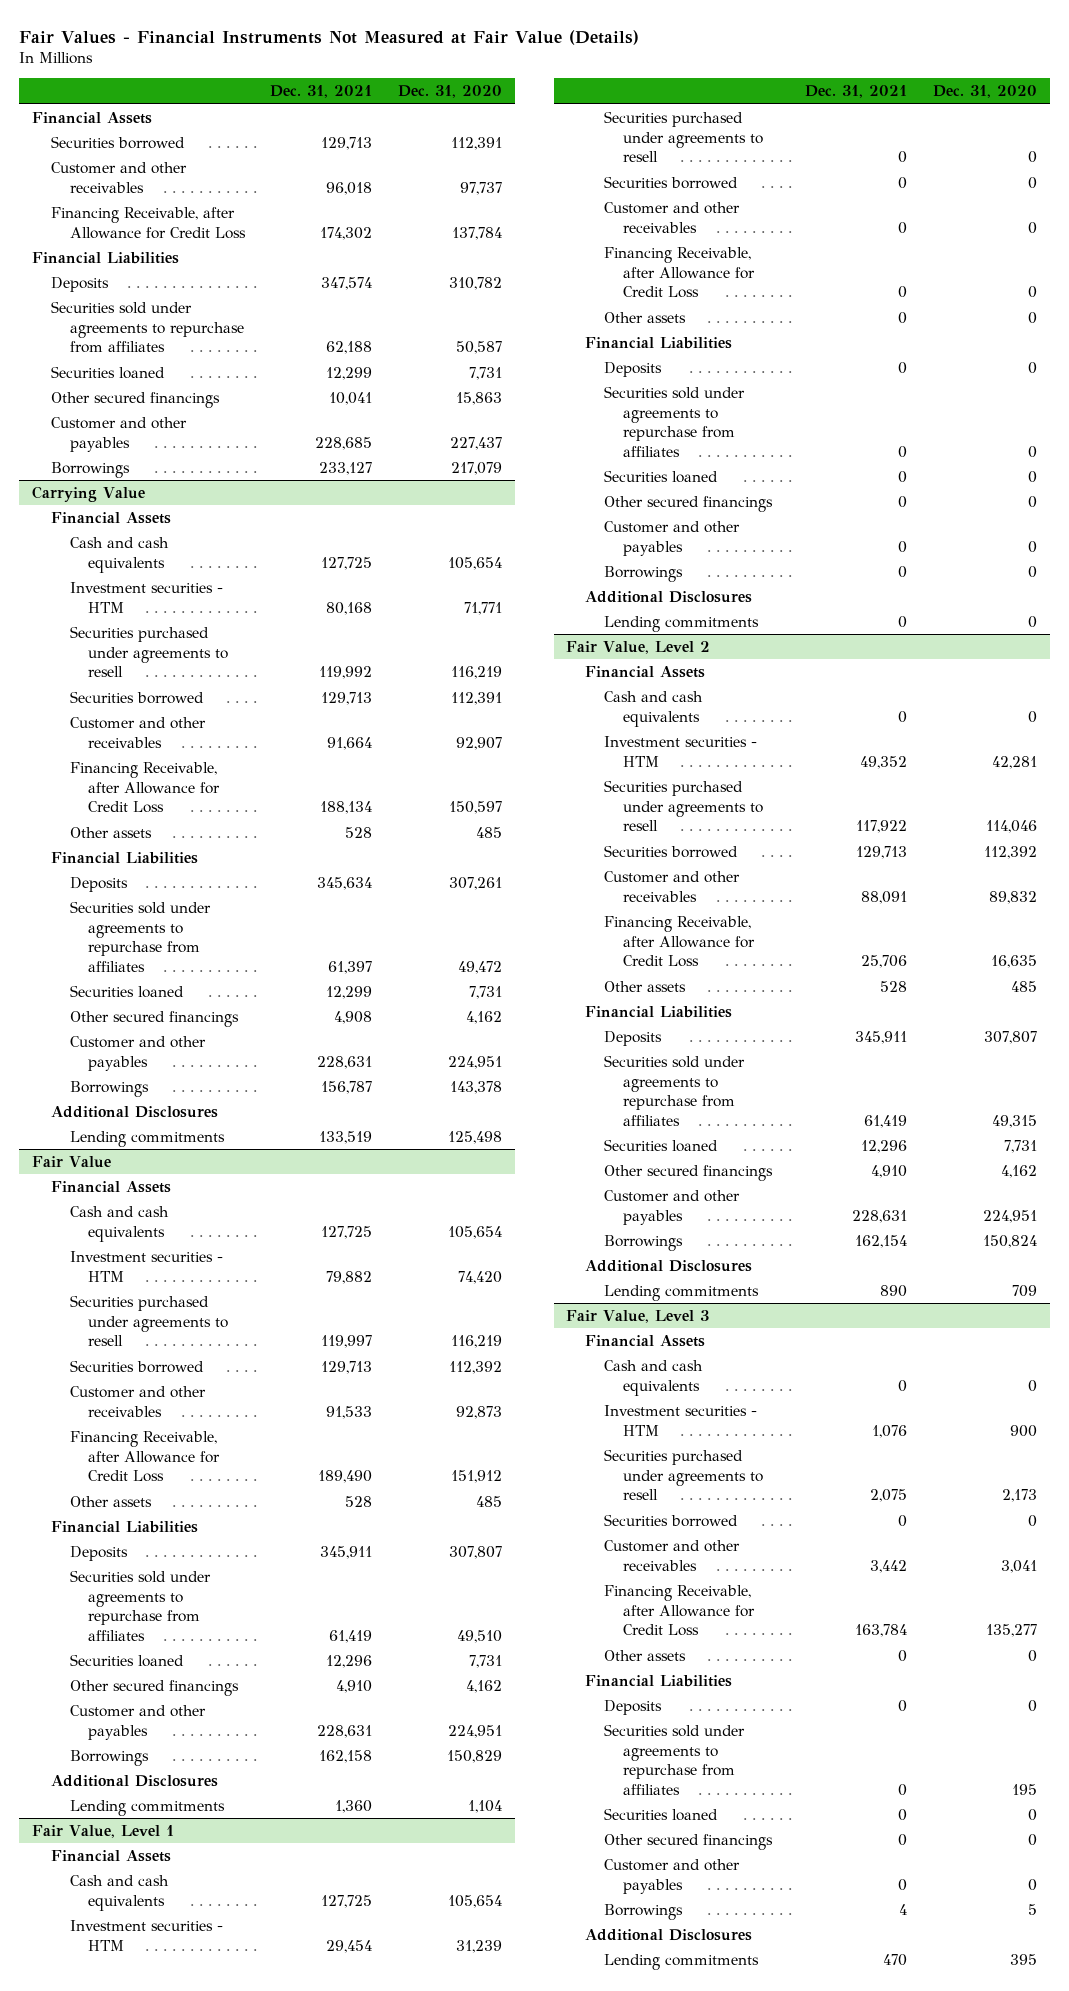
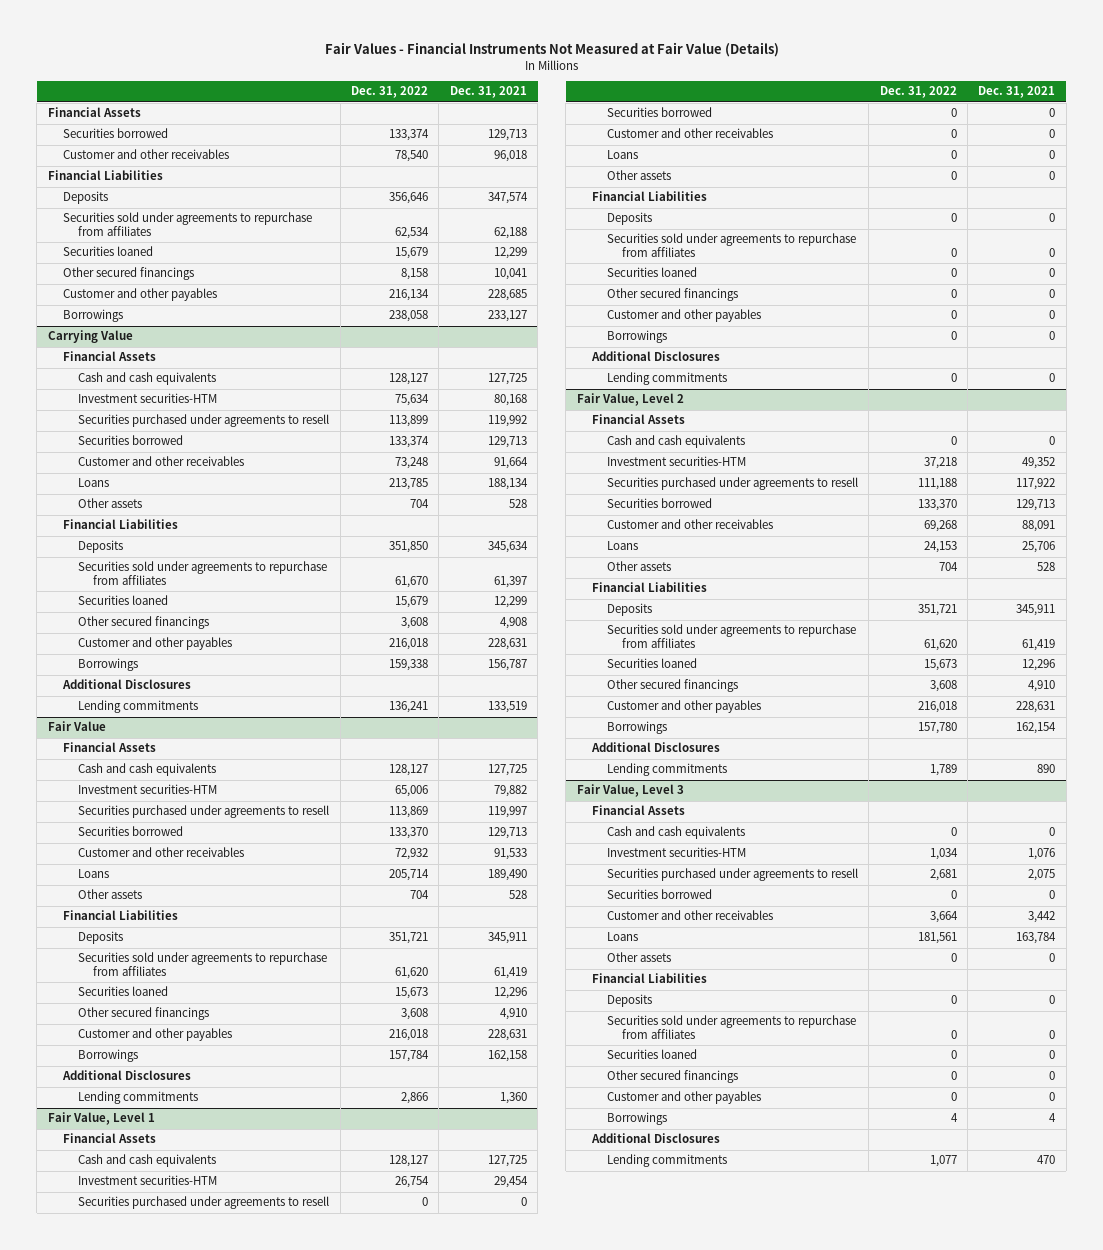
- | Dec. 31, 2021 | Dec. 31, 2020
+ | Dec. 31, 2022 | Dec. 31, 2021
- Financing Receivable, after Allowance for Credit Loss | 174,302 | 137,784
@ Carrying Value
- Investment securities - HTM | 80,168 | 71,771
+ Investment securities-HTM | 75,634 | 80,168
- Financing Receivable, after Allowance for Credit Loss | 188,134 | 150,597
+ Loans | 213,785 | 188,134
@ Fair Value
- Investment securities - HTM | 79,882 | 74,420
+ Investment securities-HTM | 65,006 | 79,882
- Financing Receivable, after Allowance for Credit Loss | 189,490 | 151,912
+ Loans | 205,714 | 189,490
@ Fair Value, Level 1
- Investment securities - HTM | 29,454 | 31,239
+ Investment securities-HTM | 26,754 | 29,454
- Financing Receivable, after Allowance for Credit Loss | 0 | 0
+ Loans | 0 | 0
@ Fair Value, Level 2
- Investment securities - HTM | 49,352 | 42,281
+ Investment securities-HTM | 37,218 | 49,352
- Financing Receivable, after Allowance for Credit Loss | 25,706 | 16,635
+ Loans | 24,153 | 25,706
@ Fair Value, Level 3
- Investment securities - HTM | 1,076 | 900
+ Investment securities-HTM | 1,034 | 1,076
- Financing Receivable, after Allowance for Credit Loss | 163,784 | 135,277
+ Loans | 181,561 | 163,784

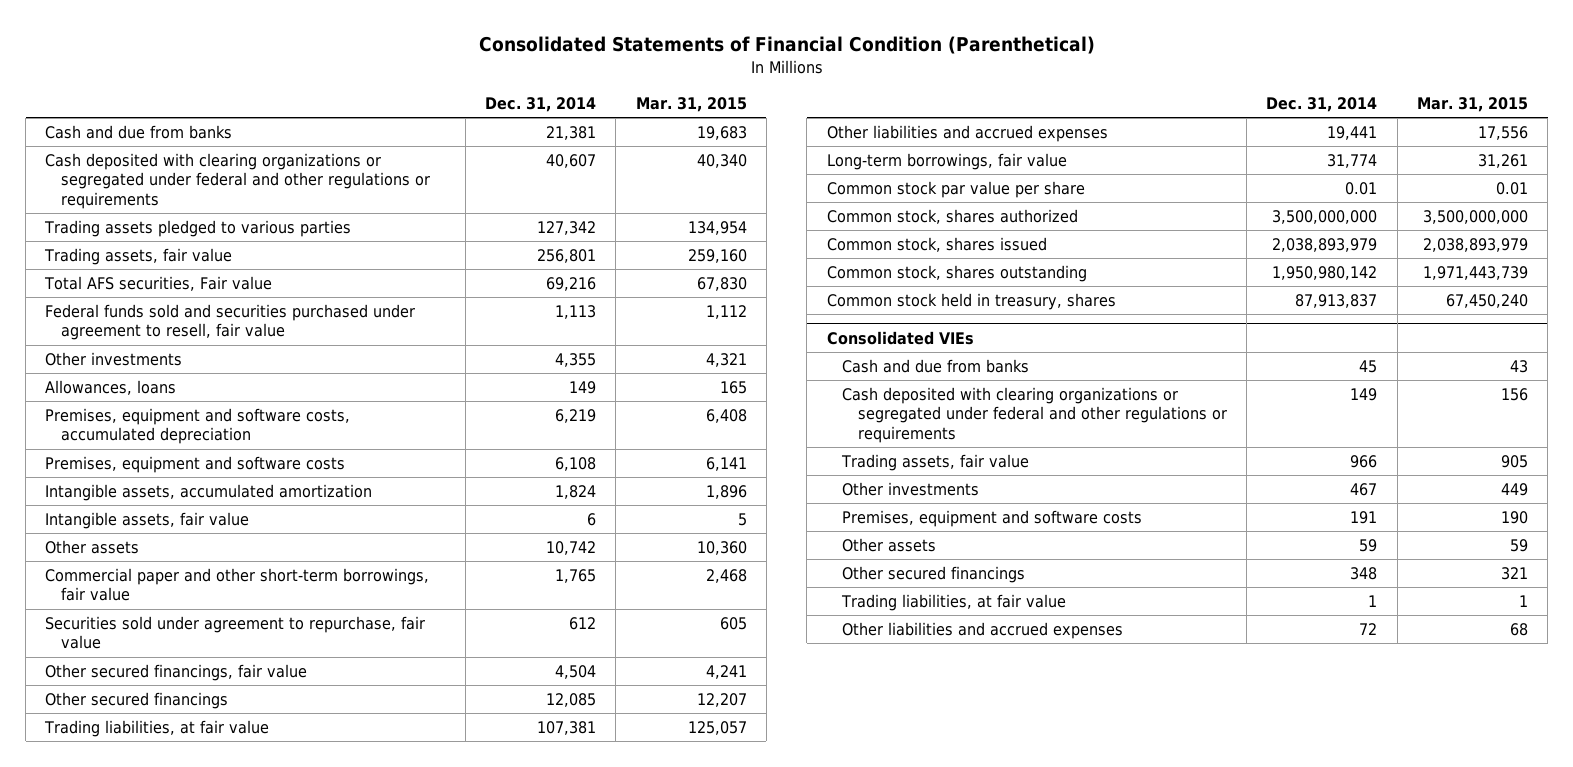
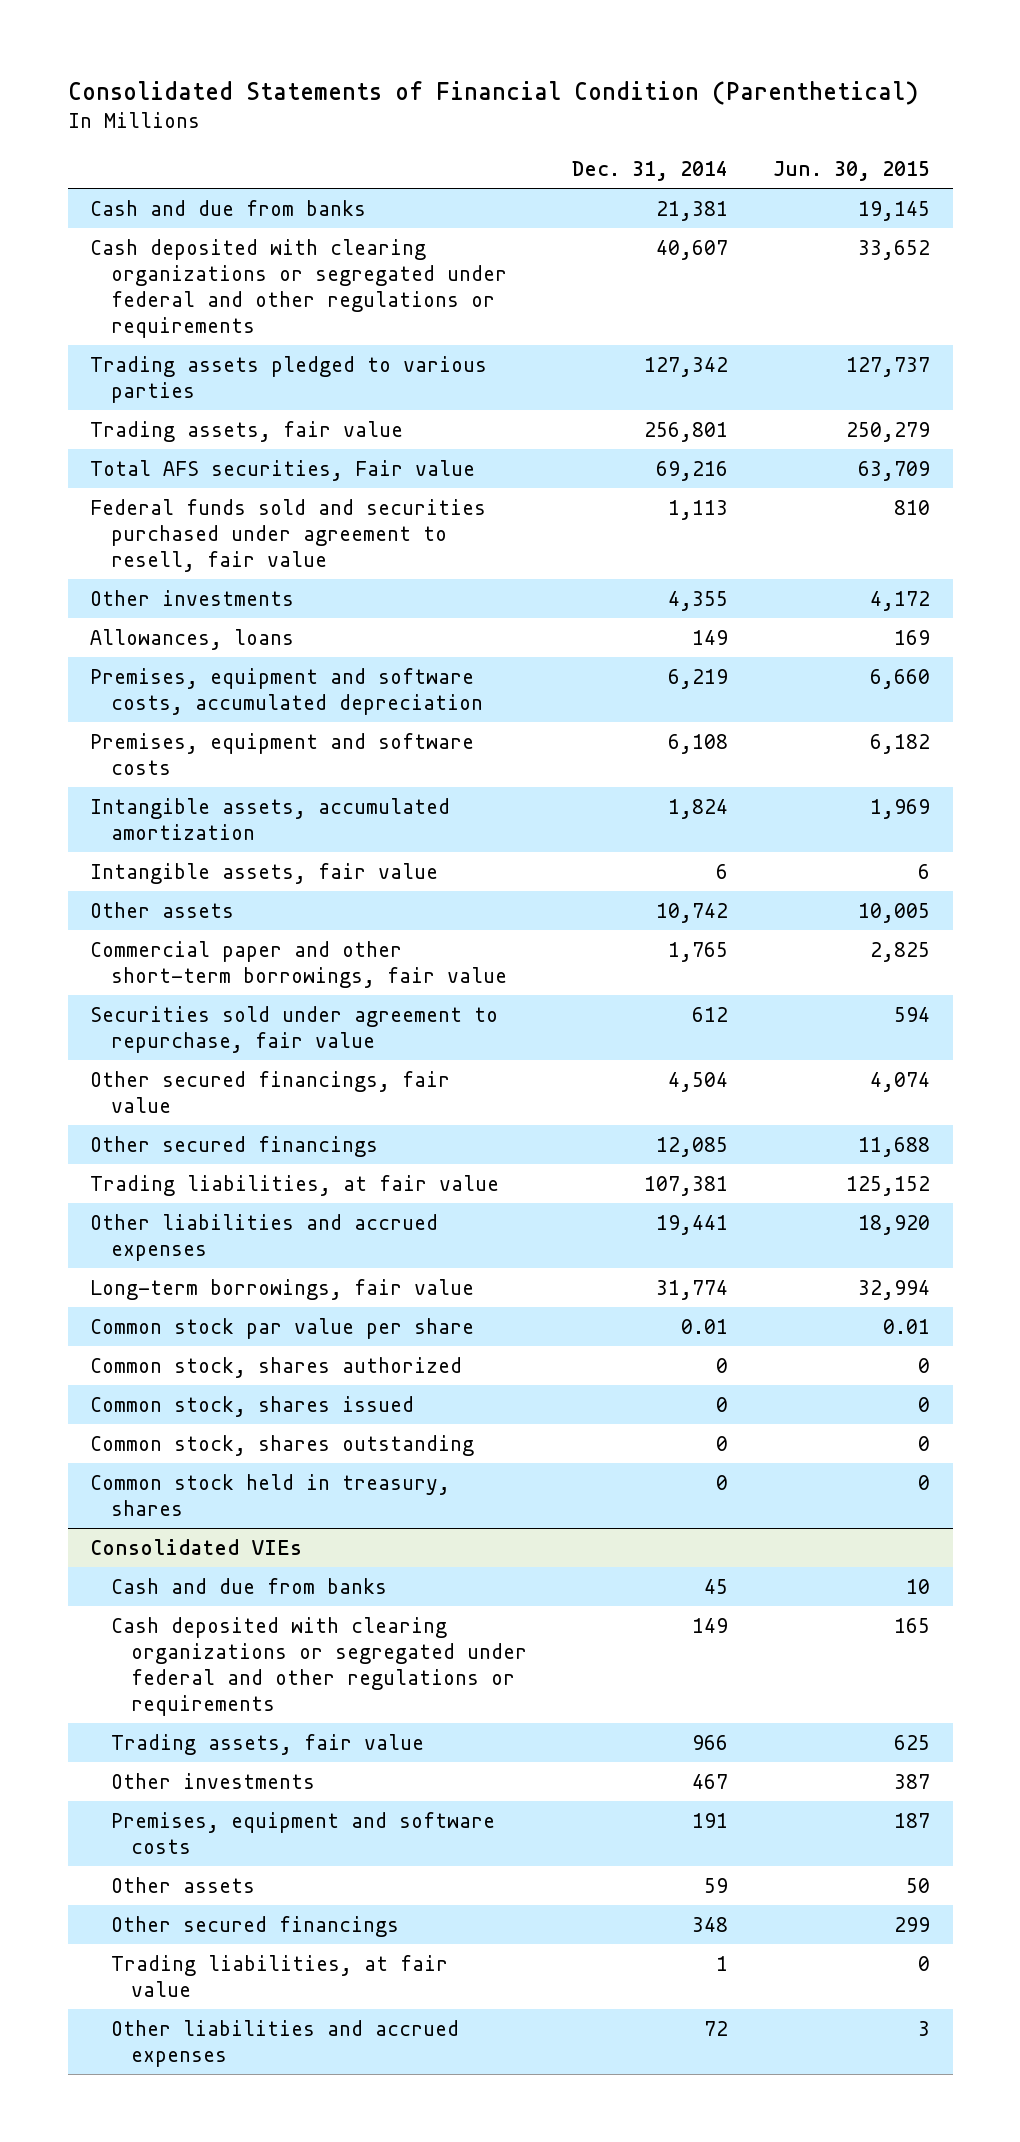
- | Dec. 31, 2014 | Mar. 31, 2015
+ | Dec. 31, 2014 | Jun. 30, 2015
- Common stock, shares authorized | 3,500,000,000 | 3,500,000,000
- Common stock, shares issued | 2,038,893,979 | 2,038,893,979
- Common stock, shares outstanding | 1,950,980,142 | 1,971,443,739
- Common stock held in treasury, shares | 87,913,837 | 67,450,240
+ Common stock, shares authorized | 0 | 0
+ Common stock, shares issued | 0 | 0
+ Common stock, shares outstanding | 0 | 0
+ Common stock held in treasury, shares | 0 | 0

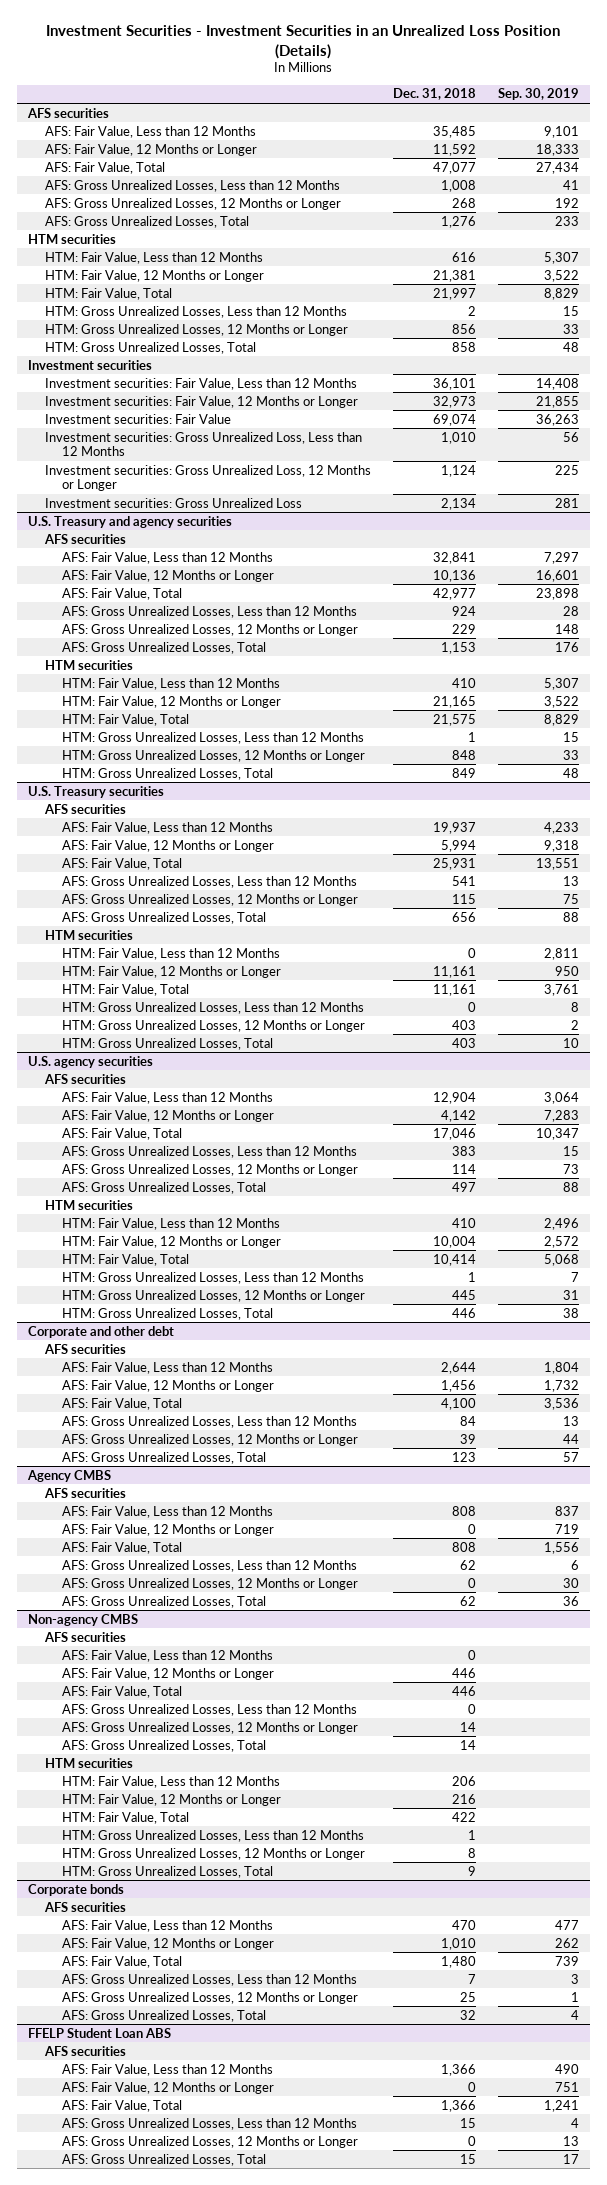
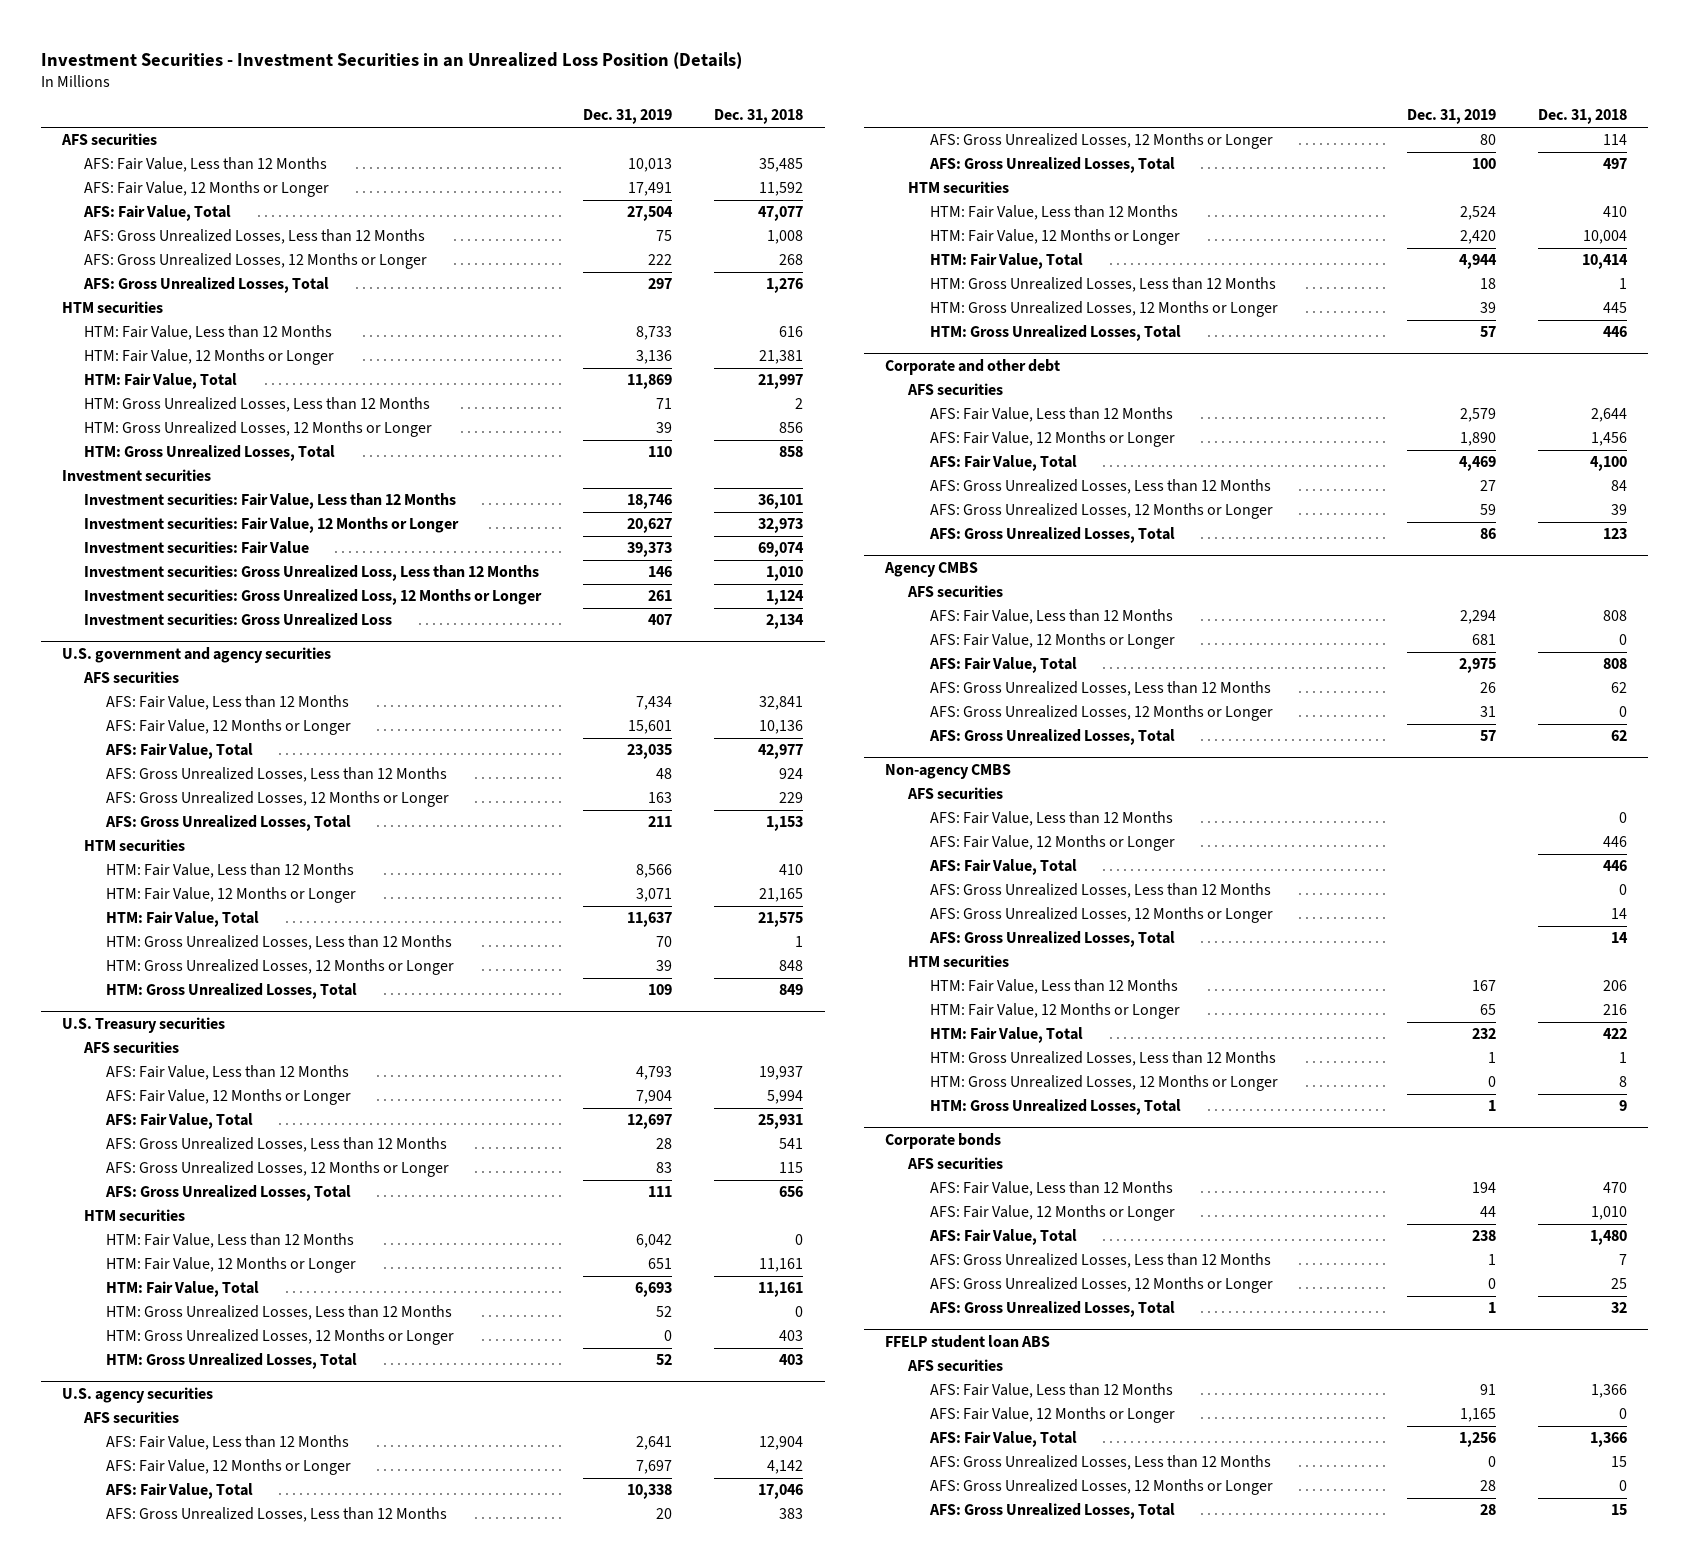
- | Dec. 31, 2018 | Sep. 30, 2019
+ | Dec. 31, 2019 | Dec. 31, 2018
- U.S. Treasury and agency securities
+ U.S. government and agency securities
- FFELP Student Loan ABS
+ FFELP student loan ABS

